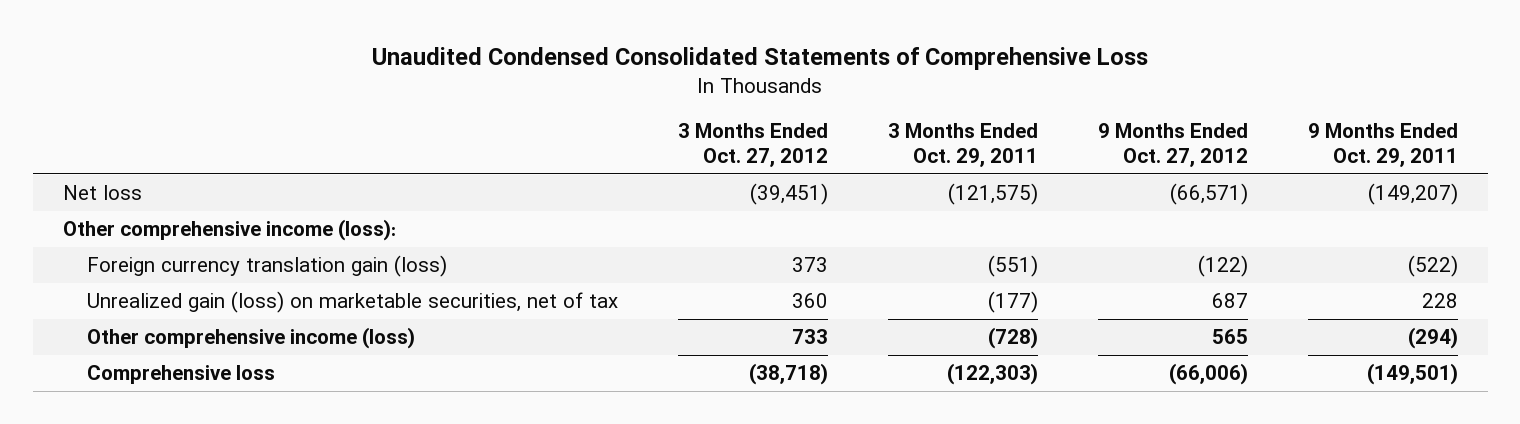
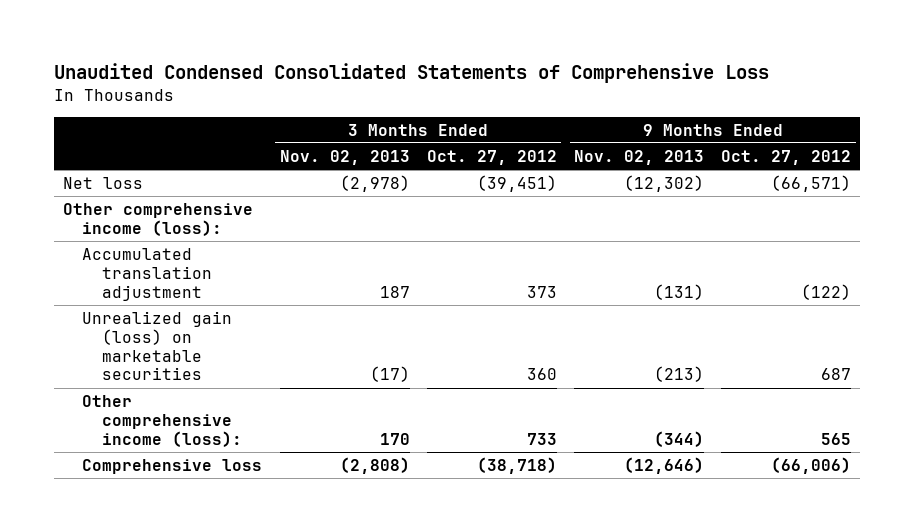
- | 3 Months Ended Oct. 27, 2012 | 3 Months Ended Oct. 29, 2011 | 9 Months Ended Oct. 27, 2012 | 9 Months Ended Oct. 29, 2011
+ | 3 Months Ended Nov. 02, 2013 | 3 Months Ended Oct. 27, 2012 | 9 Months Ended Nov. 02, 2013 | 9 Months Ended Oct. 27, 2012
- Foreign currency translation gain (loss) | 373 | (551) | (122) | (522)
- Unrealized gain (loss) on marketable securities, net of tax | 360 | (177) | 687 | 228
- Other comprehensive income (loss) | 733 | (728) | 565 | (294)
+ Accumulated translation adjustment | 187 | 373 | (131) | (122)
+ Unrealized gain (loss) on marketable securities | (17) | 360 | (213) | 687
+ Other comprehensive income (loss): | 170 | 733 | (344) | 565

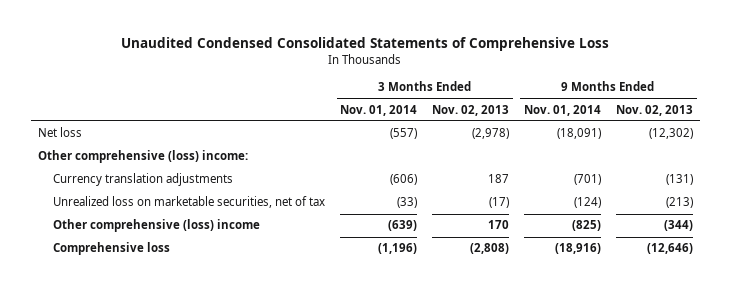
- | 3 Months Ended Nov. 02, 2013 | 3 Months Ended Oct. 27, 2012 | 9 Months Ended Nov. 02, 2013 | 9 Months Ended Oct. 27, 2012
+ | 3 Months Ended Nov. 01, 2014 | 3 Months Ended Nov. 02, 2013 | 9 Months Ended Nov. 01, 2014 | 9 Months Ended Nov. 02, 2013
- Other comprehensive income (loss):
- Accumulated translation adjustment | 187 | 373 | (131) | (122)
- Unrealized gain (loss) on marketable securities | (17) | 360 | (213) | 687
- Other comprehensive income (loss): | 170 | 733 | (344) | 565
+ Other comprehensive (loss) income:
+ Currency translation adjustments | (606) | 187 | (701) | (131)
+ Unrealized loss on marketable securities, net of tax | (33) | (17) | (124) | (213)
+ Other comprehensive (loss) income | (639) | 170 | (825) | (344)

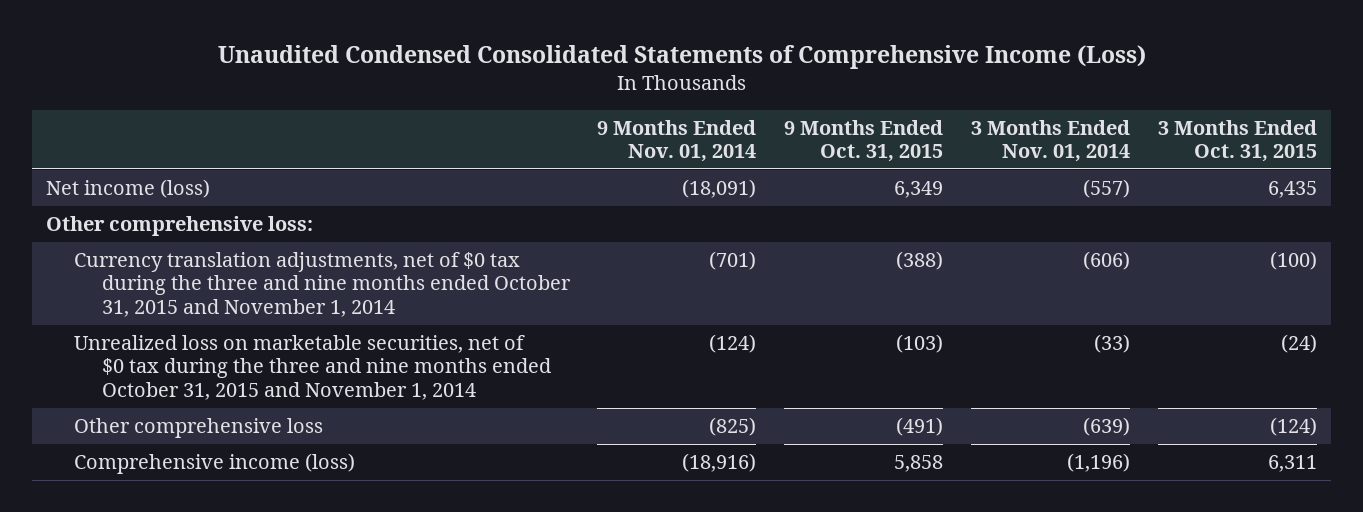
- Unaudited Condensed Consolidated Statements of Comprehensive Loss
+ Unaudited Condensed Consolidated Statements of Comprehensive Income (Loss)
- | 3 Months Ended Nov. 01, 2014 | 3 Months Ended Nov. 02, 2013 | 9 Months Ended Nov. 01, 2014 | 9 Months Ended Nov. 02, 2013
+ | 9 Months Ended Nov. 01, 2014 | 9 Months Ended Oct. 31, 2015 | 3 Months Ended Nov. 01, 2014 | 3 Months Ended Oct. 31, 2015
- Net loss | (557) | (2,978) | (18,091) | (12,302)
- Other comprehensive (loss) income:
- Currency translation adjustments | (606) | 187 | (701) | (131)
- Unrealized loss on marketable securities, net of tax | (33) | (17) | (124) | (213)
- Other comprehensive (loss) income | (639) | 170 | (825) | (344)
- Comprehensive loss | (1,196) | (2,808) | (18,916) | (12,646)
+ Net income (loss) | (18,091) | 6,349 | (557) | 6,435
+ Other comprehensive loss:
+ Currency translation adjustments, net of $0 tax during the three and nine months ended October 31, 2015 and November 1, 2014 | (701) | (388) | (606) | (100)
+ Unrealized loss on marketable securities, net of $0 tax during the three and nine months ended October 31, 2015 and November 1, 2014 | (124) | (103) | (33) | (24)
+ Other comprehensive loss | (825) | (491) | (639) | (124)
+ Comprehensive income (loss) | (18,916) | 5,858 | (1,196) | 6,311

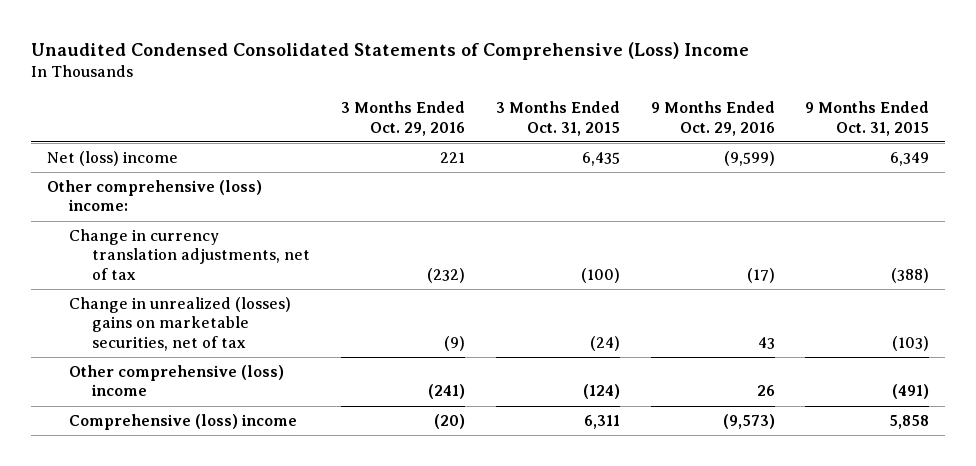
- Unaudited Condensed Consolidated Statements of Comprehensive Income (Loss)
+ Unaudited Condensed Consolidated Statements of Comprehensive (Loss) Income
- | 9 Months Ended Nov. 01, 2014 | 9 Months Ended Oct. 31, 2015 | 3 Months Ended Nov. 01, 2014 | 3 Months Ended Oct. 31, 2015
+ | 3 Months Ended Oct. 29, 2016 | 3 Months Ended Oct. 31, 2015 | 9 Months Ended Oct. 29, 2016 | 9 Months Ended Oct. 31, 2015
- Net income (loss) | (18,091) | 6,349 | (557) | 6,435
- Other comprehensive loss:
- Currency translation adjustments, net of $0 tax during the three and nine months ended October 31, 2015 and November 1, 2014 | (701) | (388) | (606) | (100)
- Unrealized loss on marketable securities, net of $0 tax during the three and nine months ended October 31, 2015 and November 1, 2014 | (124) | (103) | (33) | (24)
- Other comprehensive loss | (825) | (491) | (639) | (124)
- Comprehensive income (loss) | (18,916) | 5,858 | (1,196) | 6,311
+ Net (loss) income | 221 | 6,435 | (9,599) | 6,349
+ Other comprehensive (loss) income:
+ Change in currency translation adjustments, net of tax | (232) | (100) | (17) | (388)
+ Change in unrealized (losses) gains on marketable securities, net of tax | (9) | (24) | 43 | (103)
+ Other comprehensive (loss) income | (241) | (124) | 26 | (491)
+ Comprehensive (loss) income | (20) | 6,311 | (9,573) | 5,858

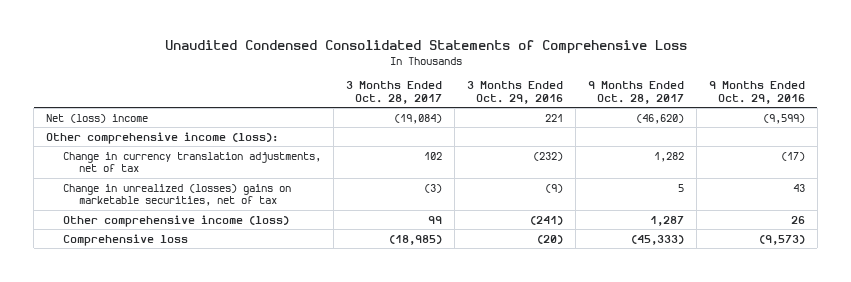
- Unaudited Condensed Consolidated Statements of Comprehensive (Loss) Income
+ Unaudited Condensed Consolidated Statements of Comprehensive Loss
- | 3 Months Ended Oct. 29, 2016 | 3 Months Ended Oct. 31, 2015 | 9 Months Ended Oct. 29, 2016 | 9 Months Ended Oct. 31, 2015
+ | 3 Months Ended Oct. 28, 2017 | 3 Months Ended Oct. 29, 2016 | 9 Months Ended Oct. 28, 2017 | 9 Months Ended Oct. 29, 2016
- Other comprehensive (loss) income:
+ Other comprehensive income (loss):
- Other comprehensive (loss) income | (241) | (124) | 26 | (491)
- Comprehensive (loss) income | (20) | 6,311 | (9,573) | 5,858
+ Other comprehensive income (loss) | 99 | (241) | 1,287 | 26
+ Comprehensive loss | (18,985) | (20) | (45,333) | (9,573)

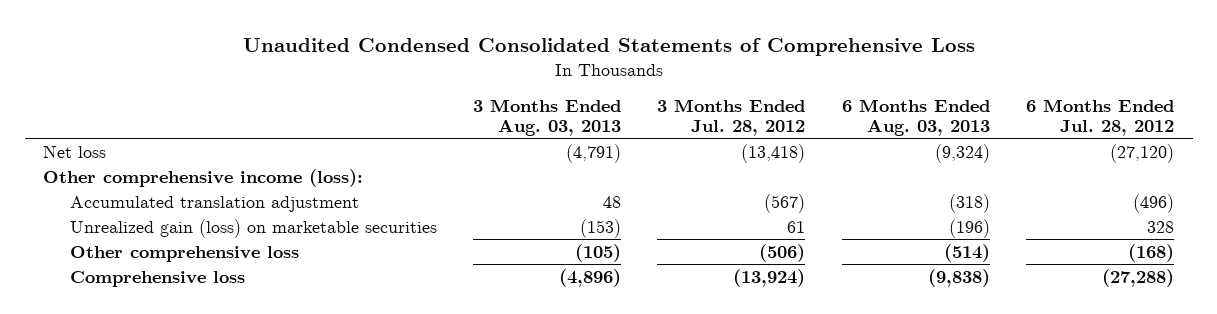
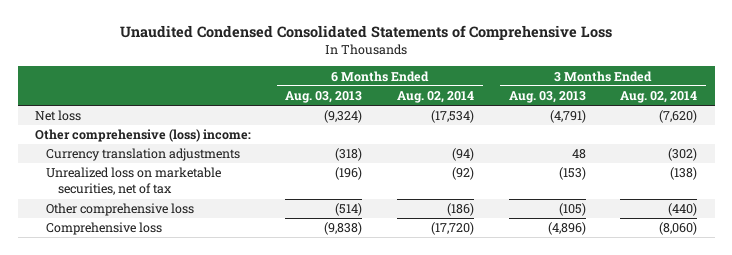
- | 3 Months Ended Aug. 03, 2013 | 3 Months Ended Jul. 28, 2012 | 6 Months Ended Aug. 03, 2013 | 6 Months Ended Jul. 28, 2012
+ | 6 Months Ended Aug. 03, 2013 | 6 Months Ended Aug. 02, 2014 | 3 Months Ended Aug. 03, 2013 | 3 Months Ended Aug. 02, 2014
- Other comprehensive income (loss):
- Accumulated translation adjustment | 48 | (567) | (318) | (496)
- Unrealized gain (loss) on marketable securities | (153) | 61 | (196) | 328
+ Other comprehensive (loss) income:
+ Currency translation adjustments | (318) | (94) | 48 | (302)
+ Unrealized loss on marketable securities, net of tax | (196) | (92) | (153) | (138)

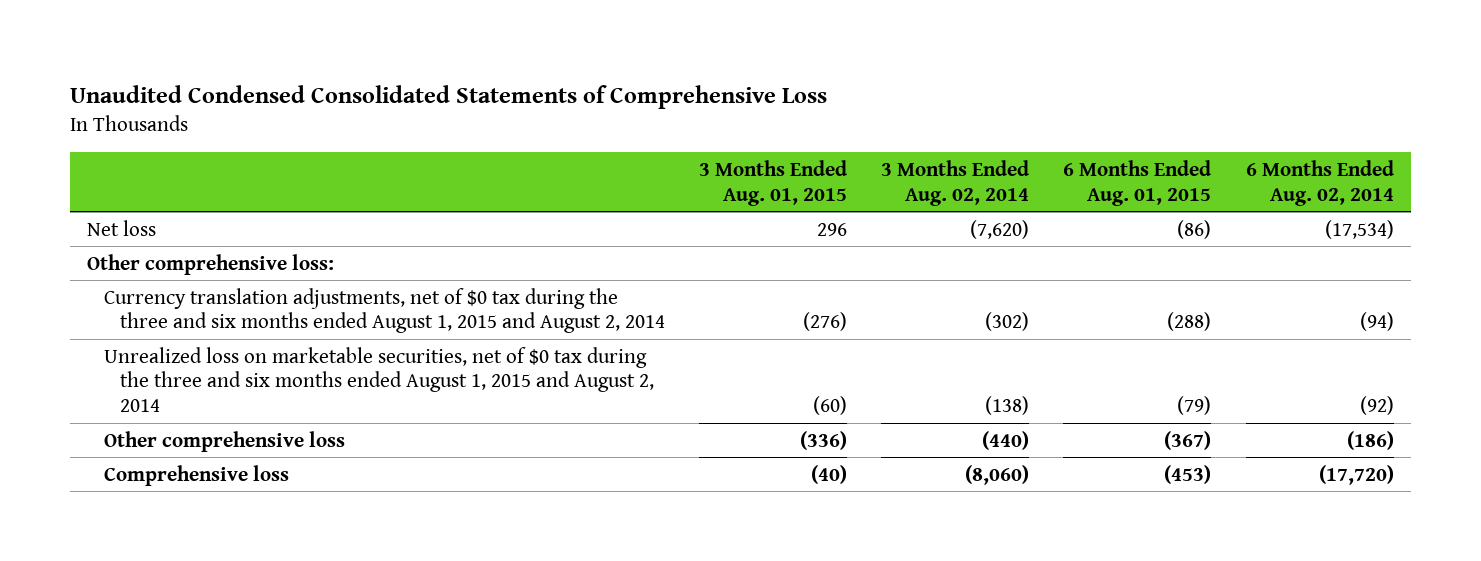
- | 6 Months Ended Aug. 03, 2013 | 6 Months Ended Aug. 02, 2014 | 3 Months Ended Aug. 03, 2013 | 3 Months Ended Aug. 02, 2014
+ | 3 Months Ended Aug. 01, 2015 | 3 Months Ended Aug. 02, 2014 | 6 Months Ended Aug. 01, 2015 | 6 Months Ended Aug. 02, 2014
- Other comprehensive (loss) income:
- Currency translation adjustments | (318) | (94) | 48 | (302)
- Unrealized loss on marketable securities, net of tax | (196) | (92) | (153) | (138)
+ Other comprehensive loss:
+ Currency translation adjustments, net of $0 tax during the three and six months ended August 1, 2015 and August 2, 2014 | (276) | (302) | (288) | (94)
+ Unrealized loss on marketable securities, net of $0 tax during the three and six months ended August 1, 2015 and August 2, 2014 | (60) | (138) | (79) | (92)

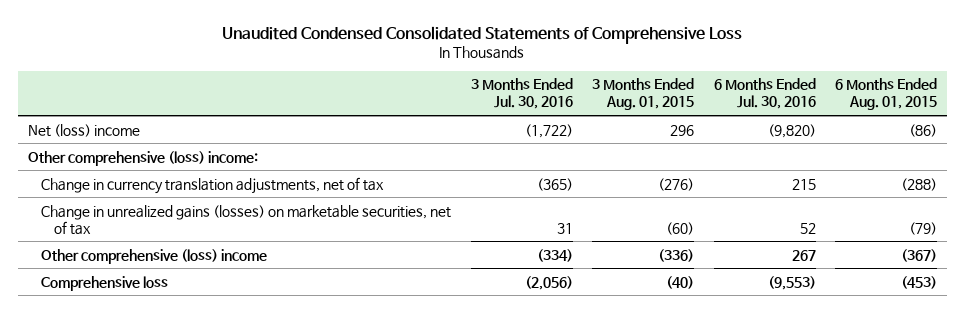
- | 3 Months Ended Aug. 01, 2015 | 3 Months Ended Aug. 02, 2014 | 6 Months Ended Aug. 01, 2015 | 6 Months Ended Aug. 02, 2014
+ | 3 Months Ended Jul. 30, 2016 | 3 Months Ended Aug. 01, 2015 | 6 Months Ended Jul. 30, 2016 | 6 Months Ended Aug. 01, 2015
- Net loss | 296 | (7,620) | (86) | (17,534)
- Other comprehensive loss:
- Currency translation adjustments, net of $0 tax during the three and six months ended August 1, 2015 and August 2, 2014 | (276) | (302) | (288) | (94)
- Unrealized loss on marketable securities, net of $0 tax during the three and six months ended August 1, 2015 and August 2, 2014 | (60) | (138) | (79) | (92)
- Other comprehensive loss | (336) | (440) | (367) | (186)
+ Net (loss) income | (1,722) | 296 | (9,820) | (86)
+ Other comprehensive (loss) income:
+ Change in currency translation adjustments, net of tax | (365) | (276) | 215 | (288)
+ Change in unrealized gains (losses) on marketable securities, net of tax | 31 | (60) | 52 | (79)
+ Other comprehensive (loss) income | (334) | (336) | 267 | (367)

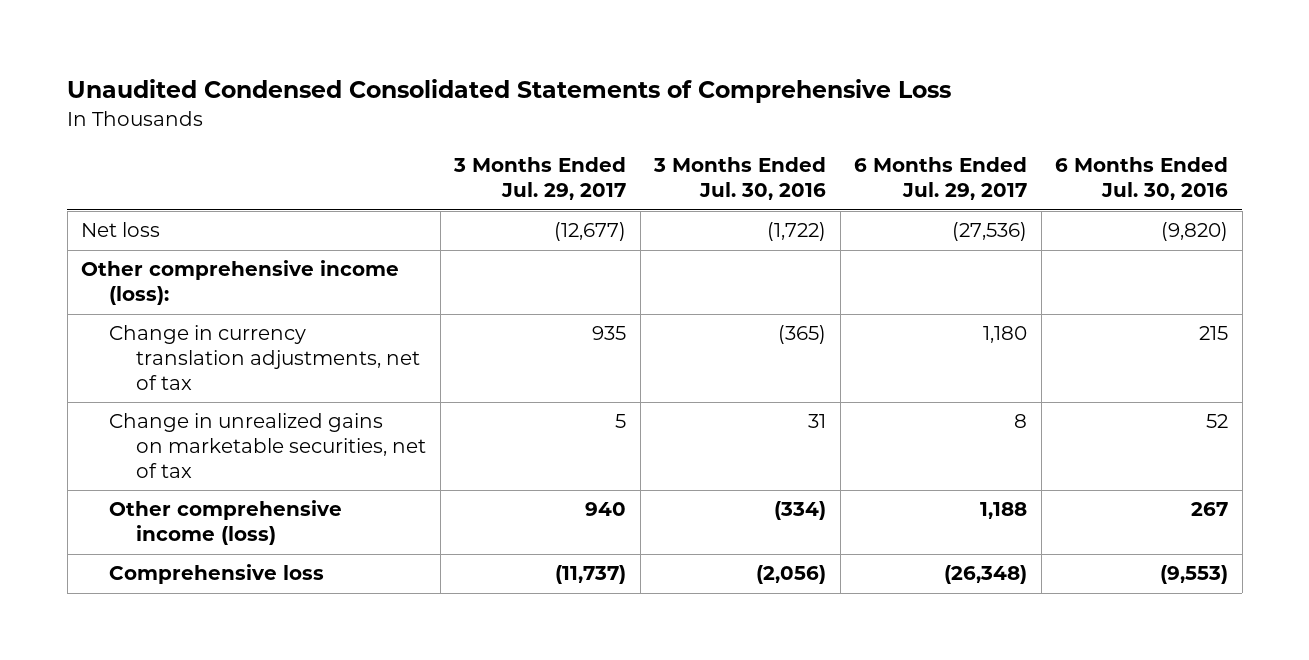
- | 3 Months Ended Jul. 30, 2016 | 3 Months Ended Aug. 01, 2015 | 6 Months Ended Jul. 30, 2016 | 6 Months Ended Aug. 01, 2015
+ | 3 Months Ended Jul. 29, 2017 | 3 Months Ended Jul. 30, 2016 | 6 Months Ended Jul. 29, 2017 | 6 Months Ended Jul. 30, 2016
- Net (loss) income | (1,722) | 296 | (9,820) | (86)
- Other comprehensive (loss) income:
+ Net loss | (12,677) | (1,722) | (27,536) | (9,820)
+ Other comprehensive income (loss):
- Change in unrealized gains (losses) on marketable securities, net of tax | 31 | (60) | 52 | (79)
- Other comprehensive (loss) income | (334) | (336) | 267 | (367)
+ Change in unrealized gains on marketable securities, net of tax | 5 | 31 | 8 | 52
+ Other comprehensive income (loss) | 940 | (334) | 1,188 | 267

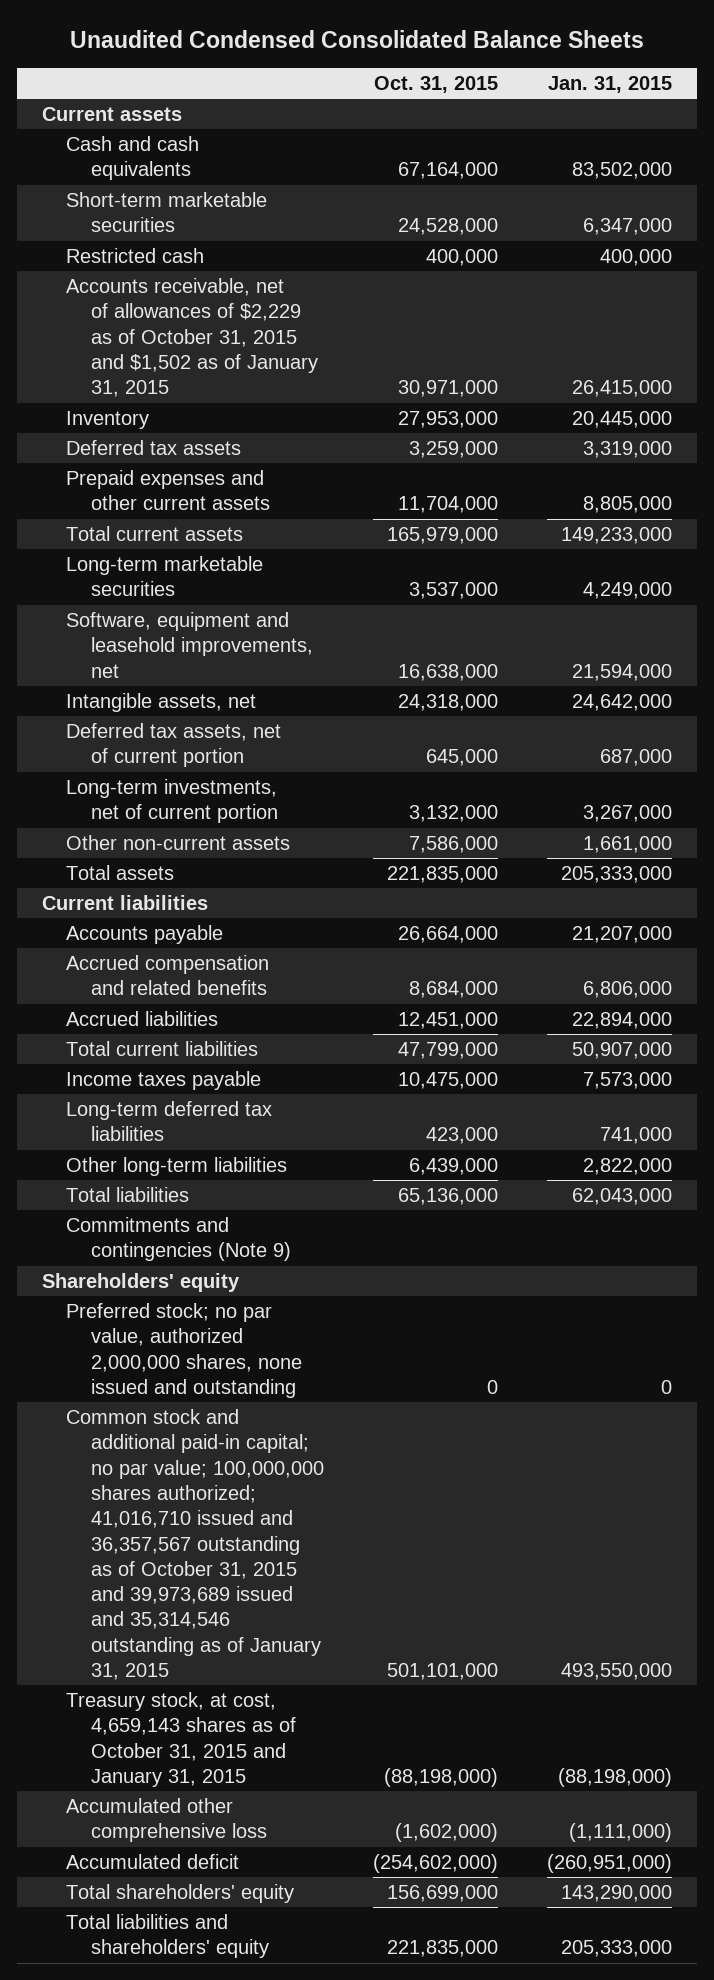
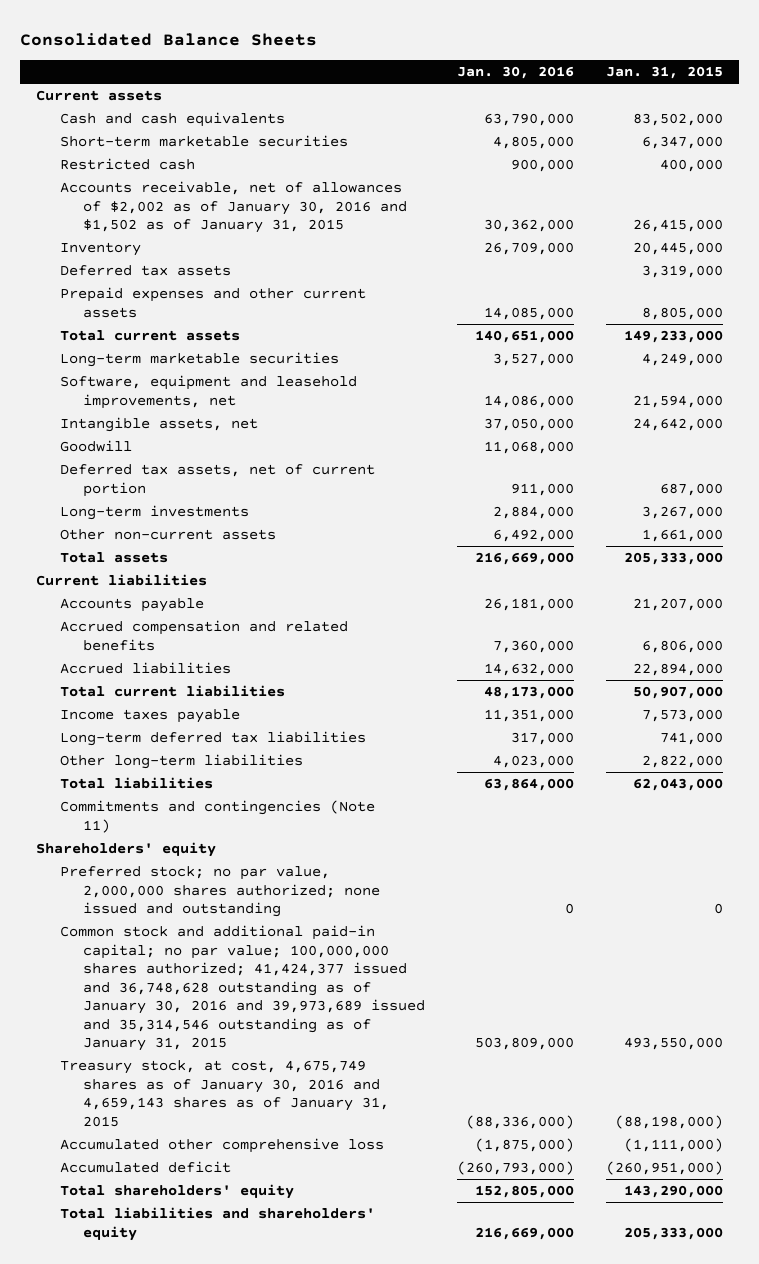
- Unaudited Condensed Consolidated Balance Sheets
+ Consolidated Balance Sheets
- | Oct. 31, 2015 | Jan. 31, 2015
+ | Jan. 30, 2016 | Jan. 31, 2015
- Accounts receivable, net of allowances of $2,229 as of October 31, 2015 and $1,502 as of January 31, 2015 | 30,971,000 | 26,415,000
+ Accounts receivable, net of allowances of $2,002 as of January 30, 2016 and $1,502 as of January 31, 2015 | 30,362,000 | 26,415,000
+ Goodwill | 11,068,000 |
- Long-term investments, net of current portion | 3,132,000 | 3,267,000
+ Long-term investments | 2,884,000 | 3,267,000
- Commitments and contingencies (Note 9)
+ Commitments and contingencies (Note 11)
- Preferred stock; no par value, authorized 2,000,000 shares, none issued and outstanding | 0 | 0
- Common stock and additional paid-in capital; no par value; 100,000,000 shares authorized; 41,016,710 issued and 36,357,567 outstanding as of October 31, 2015 and 39,973,689 issued and 35,314,546 outstanding as of January 31, 2015 | 501,101,000 | 493,550,000
- Treasury stock, at cost, 4,659,143 shares as of October 31, 2015 and January 31, 2015 | (88,198,000) | (88,198,000)
+ Preferred stock; no par value, 2,000,000 shares authorized; none issued and outstanding | 0 | 0
+ Common stock and additional paid-in capital; no par value; 100,000,000 shares authorized; 41,424,377 issued and 36,748,628 outstanding as of January 30, 2016 and 39,973,689 issued and 35,314,546 outstanding as of January 31, 2015 | 503,809,000 | 493,550,000
+ Treasury stock, at cost, 4,675,749 shares as of January 30, 2016 and 4,659,143 shares as of January 31, 2015 | (88,336,000) | (88,198,000)

